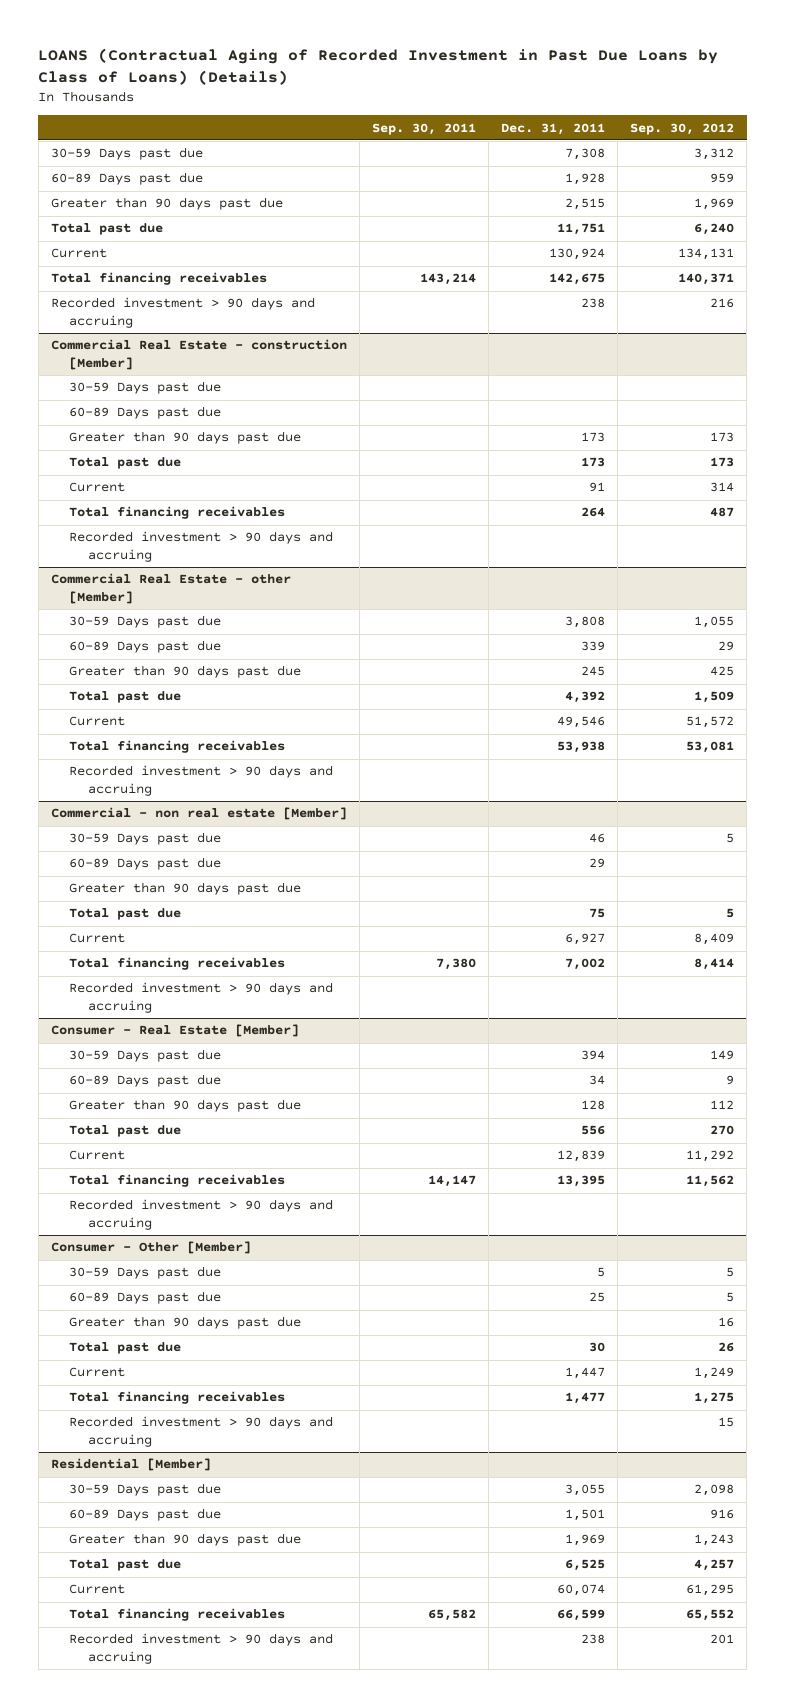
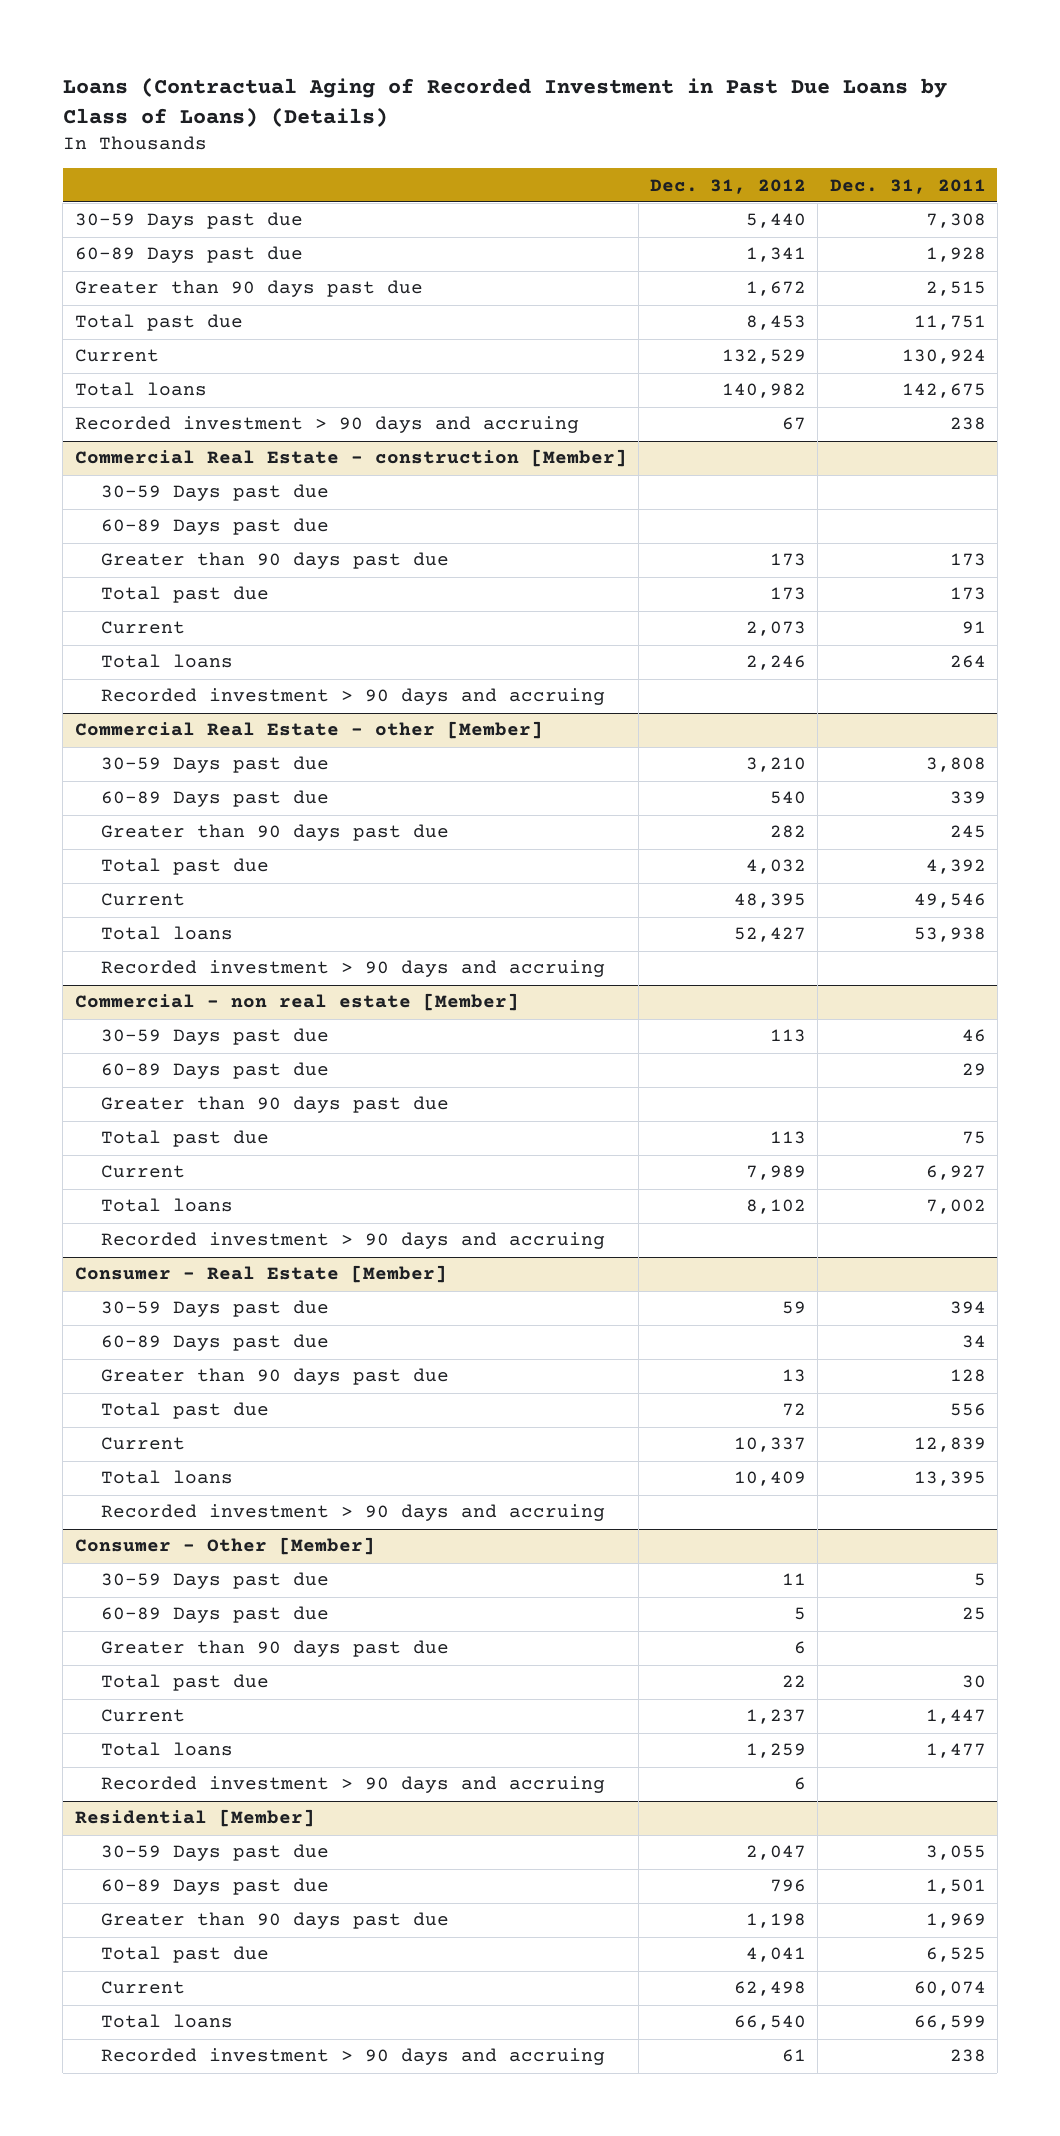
- LOANS (Contractual Aging of Recorded Investment in Past Due Loans by Class of Loans) (Details)
+ Loans (Contractual Aging of Recorded Investment in Past Due Loans by Class of Loans) (Details)
- | Sep. 30, 2011 | Dec. 31, 2011 | Sep. 30, 2012
+ | Dec. 31, 2012 | Dec. 31, 2011
- Total financing receivables | 143,214 | 142,675 | 140,371
+ Total loans | 140,982 | 142,675
@ Commercial Real Estate - construction [Member]
- Total financing receivables | | 264 | 487
+ Total loans | 2,246 | 264
@ Commercial Real Estate - other [Member]
- Total financing receivables | | 53,938 | 53,081
+ Total loans | 52,427 | 53,938
@ Commercial - non real estate [Member]
- Total financing receivables | 7,380 | 7,002 | 8,414
+ Total loans | 8,102 | 7,002
@ Consumer - Real Estate [Member]
- Total financing receivables | 14,147 | 13,395 | 11,562
+ Total loans | 10,409 | 13,395
@ Consumer - Other [Member]
- Total financing receivables | | 1,477 | 1,275
+ Total loans | 1,259 | 1,477
@ Residential [Member]
- Total financing receivables | 65,582 | 66,599 | 65,552
+ Total loans | 66,540 | 66,599

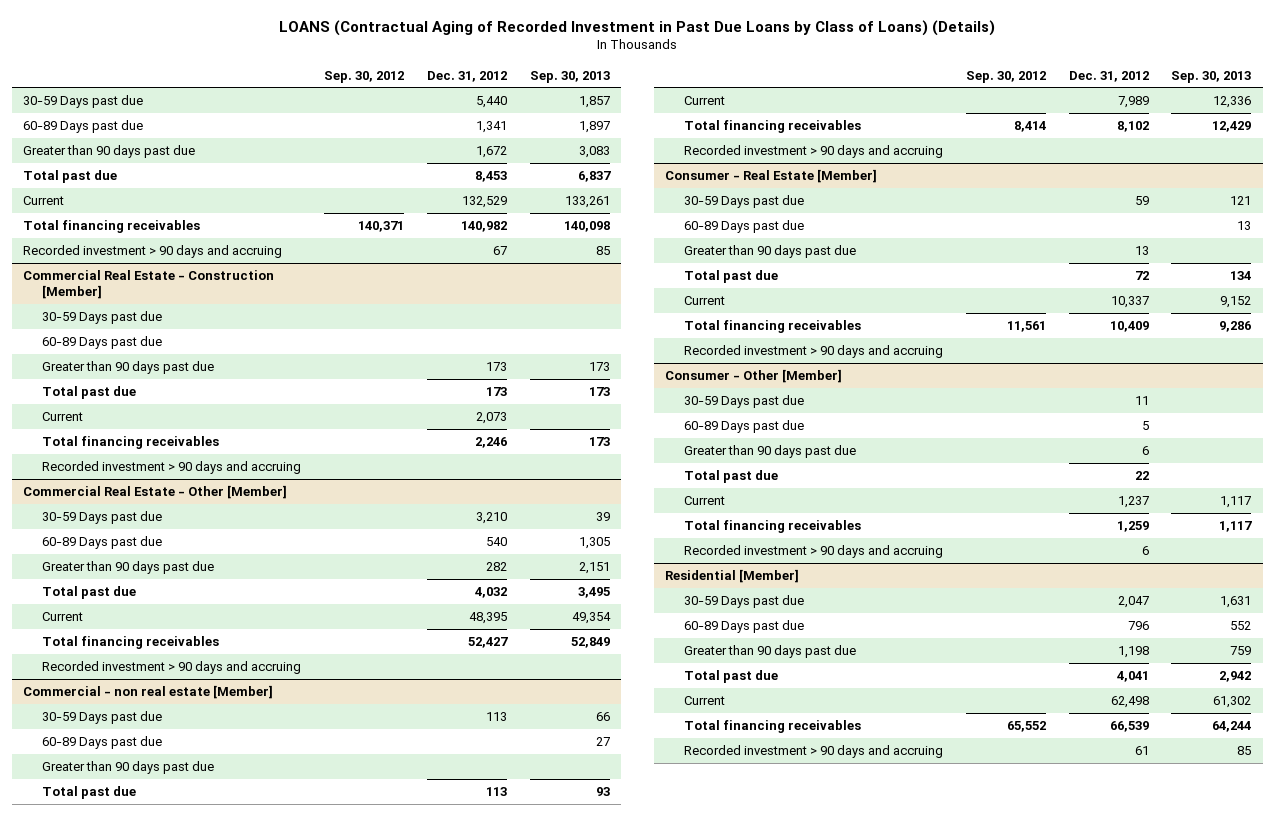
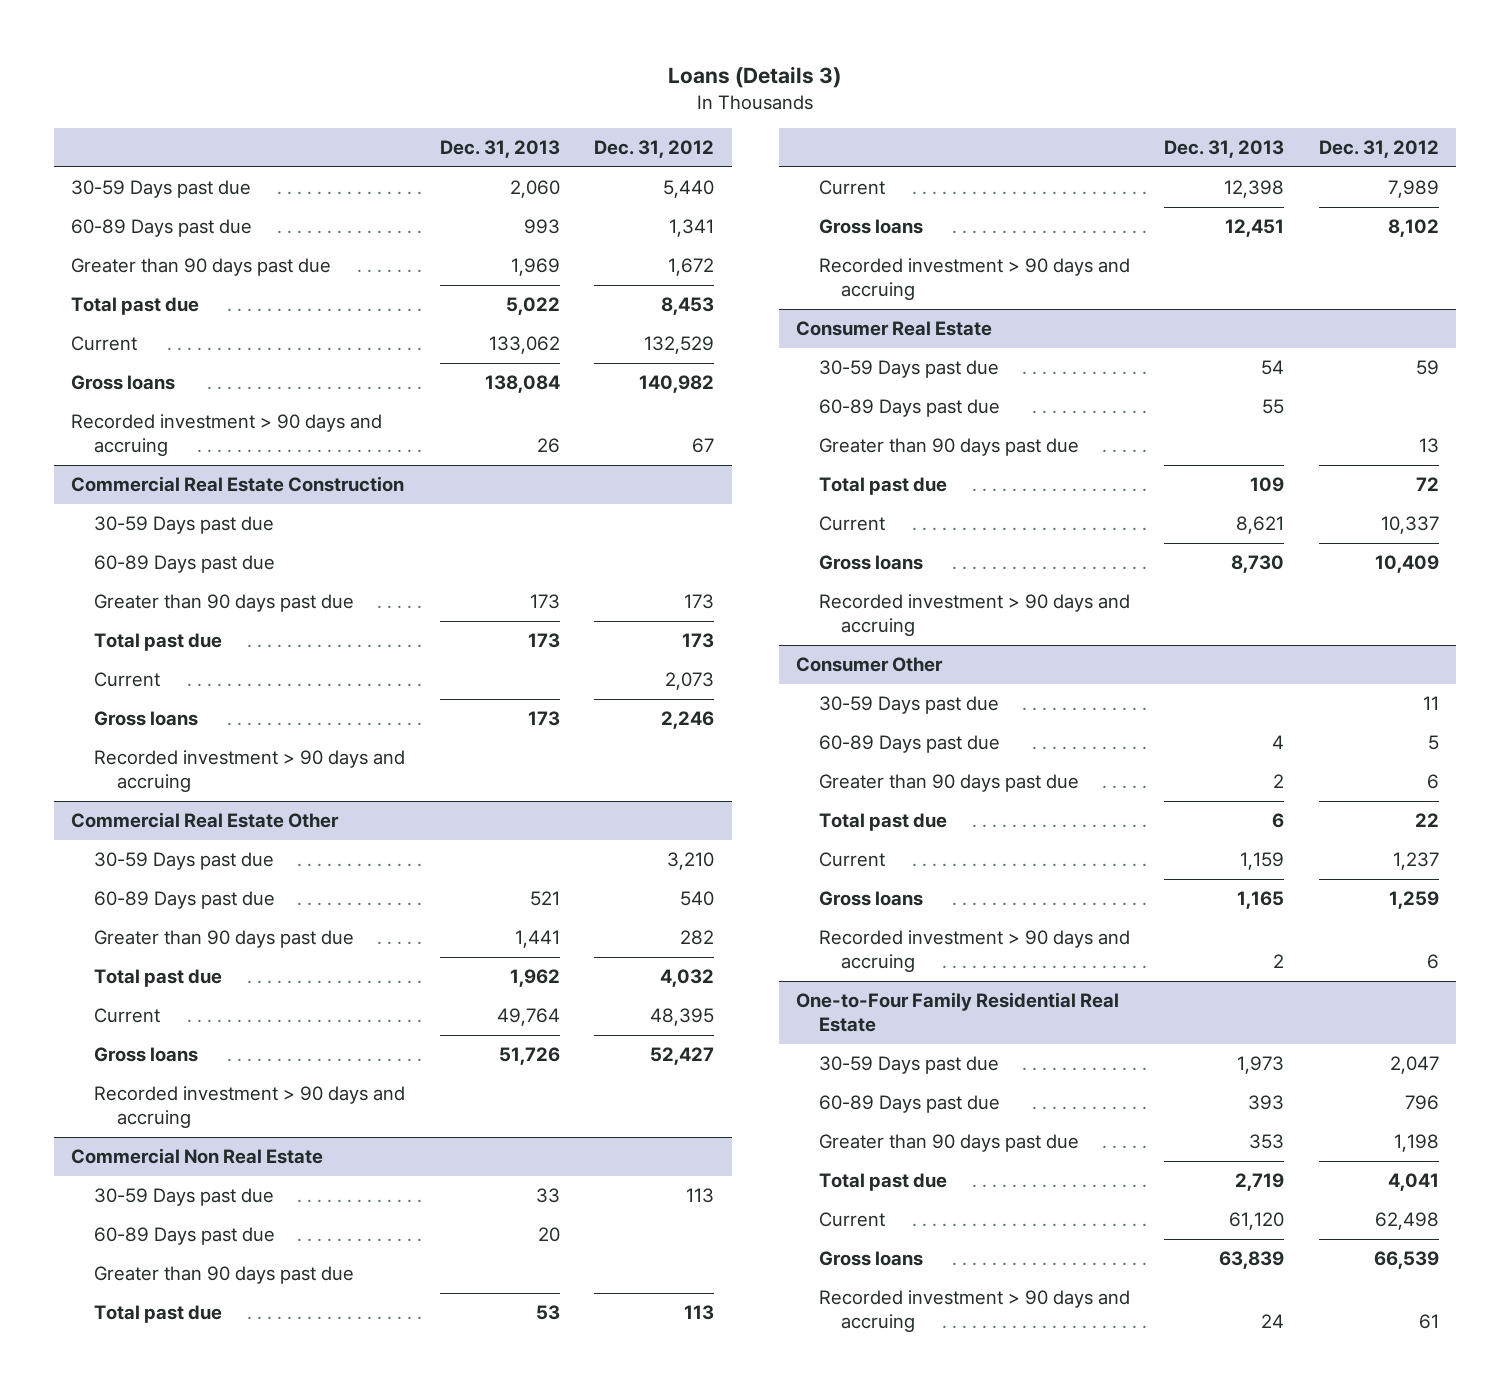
- LOANS (Contractual Aging of Recorded Investment in Past Due Loans by Class of Loans) (Details)
+ Loans (Details 3)
- | Sep. 30, 2012 | Dec. 31, 2012 | Sep. 30, 2013
+ | Dec. 31, 2013 | Dec. 31, 2012
- Total financing receivables | 140,371 | 140,982 | 140,098
+ Gross loans | 138,084 | 140,982
- Commercial Real Estate - Construction [Member]
+ Commercial Real Estate Construction
- Total financing receivables | | 2,246 | 173
+ Gross loans | 173 | 2,246
- Commercial Real Estate - Other [Member]
+ Commercial Real Estate Other
- Total financing receivables | | 52,427 | 52,849
+ Gross loans | 51,726 | 52,427
- Commercial - non real estate [Member]
+ Commercial Non Real Estate
- Total financing receivables | 8,414 | 8,102 | 12,429
+ Gross loans | 12,451 | 8,102
- Consumer - Real Estate [Member]
+ Consumer Real Estate
- Total financing receivables | 11,561 | 10,409 | 9,286
+ Gross loans | 8,730 | 10,409
- Consumer - Other [Member]
+ Consumer Other
- Total financing receivables | | 1,259 | 1,117
+ Gross loans | 1,165 | 1,259
- Residential [Member]
+ One-to-Four Family Residential Real Estate
- Total financing receivables | 65,552 | 66,539 | 64,244
+ Gross loans | 63,839 | 66,539

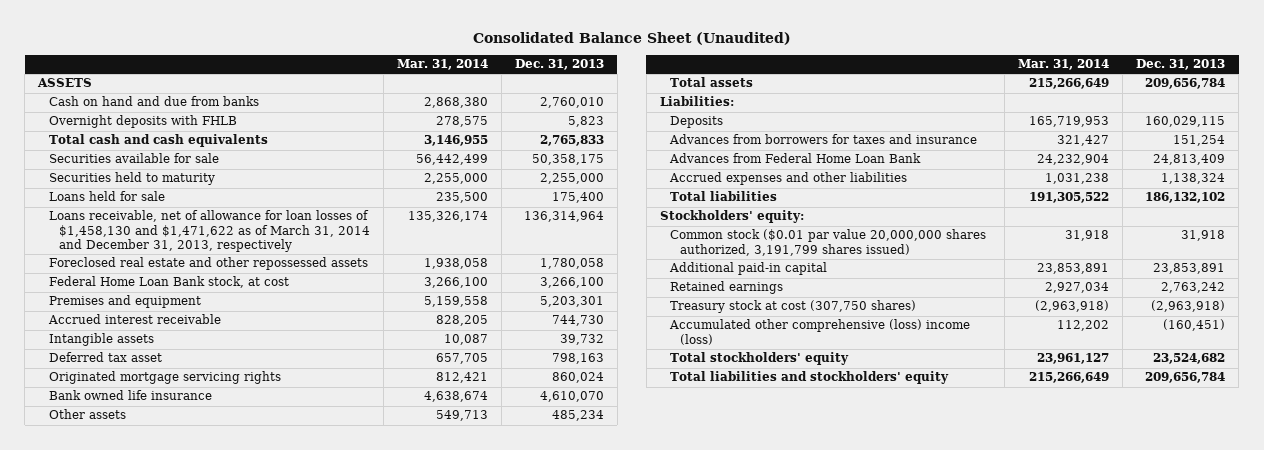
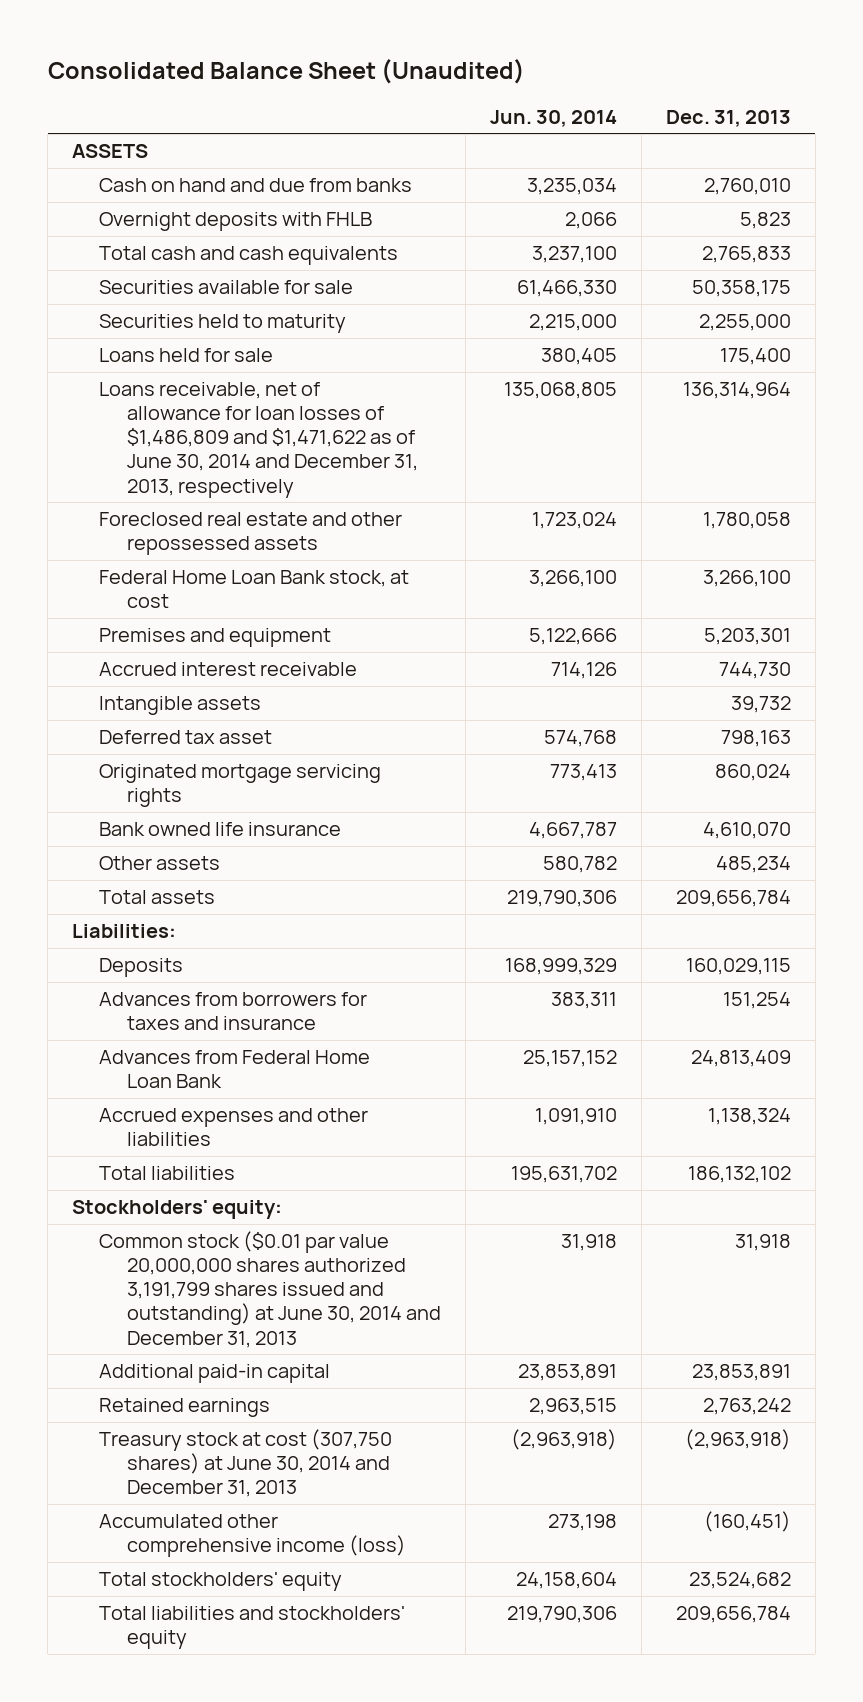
- | Mar. 31, 2014 | Dec. 31, 2013
+ | Jun. 30, 2014 | Dec. 31, 2013
- Loans receivable, net of allowance for loan losses of $1,458,130 and $1,471,622 as of March 31, 2014 and December 31, 2013, respectively | 135,326,174 | 136,314,964
+ Loans receivable, net of allowance for loan losses of $1,486,809 and $1,471,622 as of June 30, 2014 and December 31, 2013, respectively | 135,068,805 | 136,314,964
- Common stock ($0.01 par value 20,000,000 shares authorized, 3,191,799 shares issued) | 31,918 | 31,918
+ Common stock ($0.01 par value 20,000,000 shares authorized 3,191,799 shares issued and outstanding) at June 30, 2014 and December 31, 2013 | 31,918 | 31,918
- Treasury stock at cost (307,750 shares) | (2,963,918) | (2,963,918)
- Accumulated other comprehensive (loss) income (loss) | 112,202 | (160,451)
+ Treasury stock at cost (307,750 shares) at June 30, 2014 and December 31, 2013 | (2,963,918) | (2,963,918)
+ Accumulated other comprehensive income (loss) | 273,198 | (160,451)

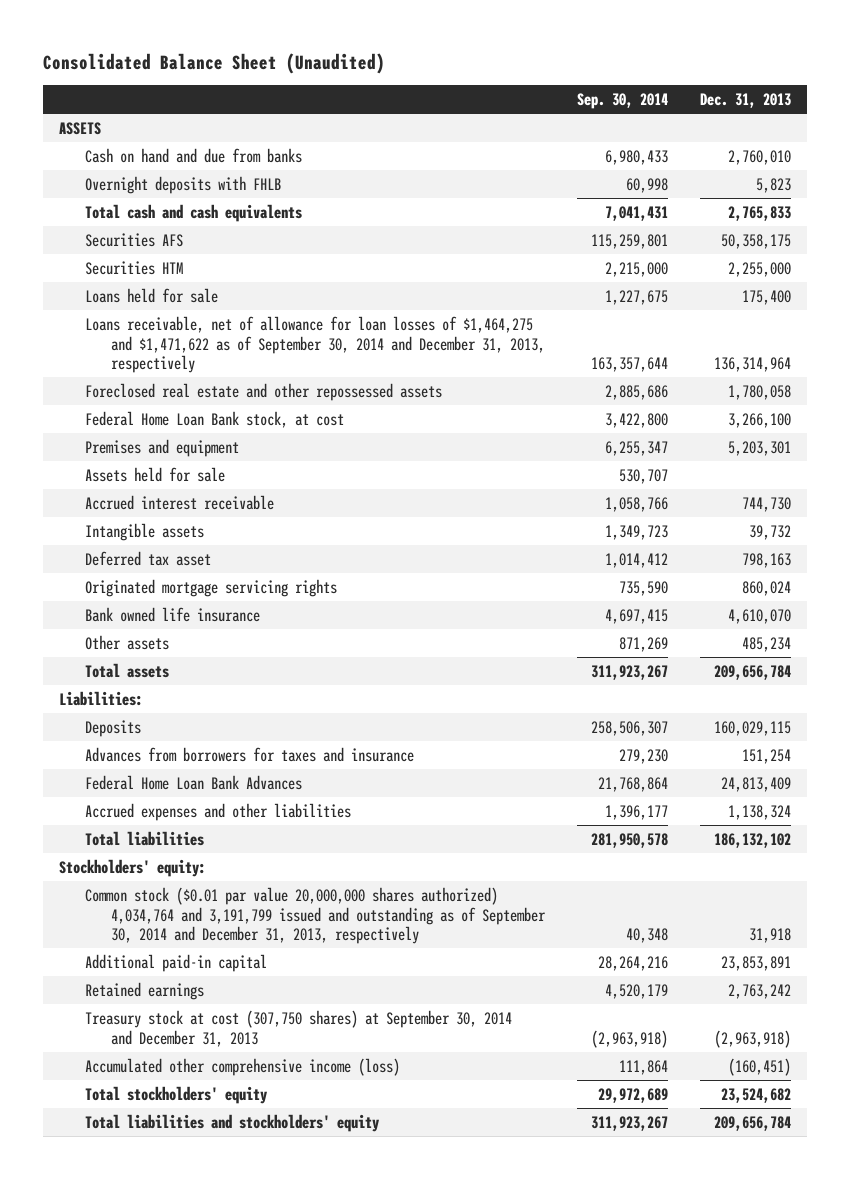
- | Jun. 30, 2014 | Dec. 31, 2013
+ | Sep. 30, 2014 | Dec. 31, 2013
- Securities available for sale | 61,466,330 | 50,358,175
- Securities held to maturity | 2,215,000 | 2,255,000
+ Securities AFS | 115,259,801 | 50,358,175
+ Securities HTM | 2,215,000 | 2,255,000
- Loans receivable, net of allowance for loan losses of $1,486,809 and $1,471,622 as of June 30, 2014 and December 31, 2013, respectively | 135,068,805 | 136,314,964
+ Loans receivable, net of allowance for loan losses of $1,464,275 and $1,471,622 as of September 30, 2014 and December 31, 2013, respectively | 163,357,644 | 136,314,964
+ Assets held for sale | 530,707 |
- Advances from Federal Home Loan Bank | 25,157,152 | 24,813,409
+ Federal Home Loan Bank Advances | 21,768,864 | 24,813,409
- Common stock ($0.01 par value 20,000,000 shares authorized 3,191,799 shares issued and outstanding) at June 30, 2014 and December 31, 2013 | 31,918 | 31,918
+ Common stock ($0.01 par value 20,000,000 shares authorized) 4,034,764 and 3,191,799 issued and outstanding as of September 30, 2014 and December 31, 2013, respectively | 40,348 | 31,918
- Treasury stock at cost (307,750 shares) at June 30, 2014 and December 31, 2013 | (2,963,918) | (2,963,918)
+ Treasury stock at cost (307,750 shares) at September 30, 2014 and December 31, 2013 | (2,963,918) | (2,963,918)

